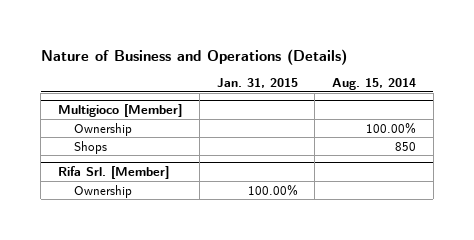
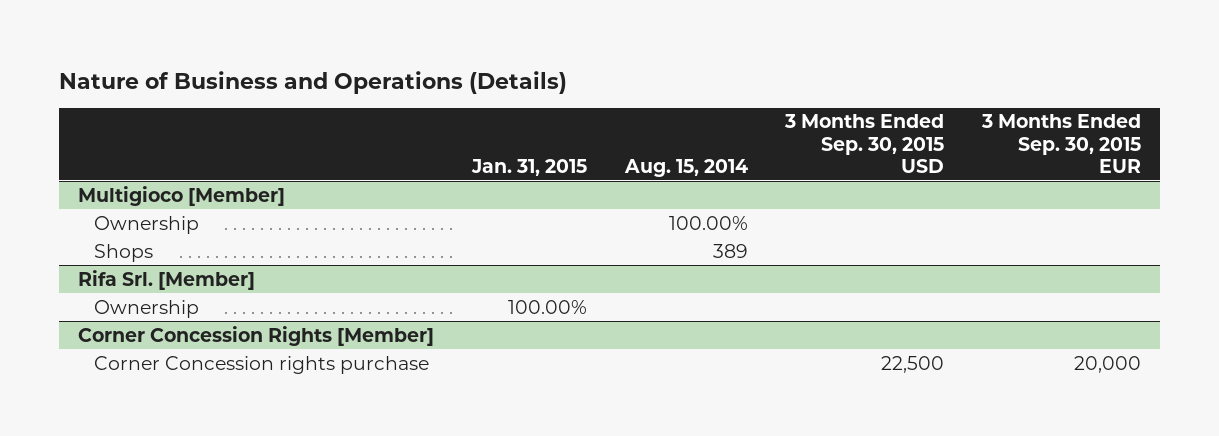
- | Jan. 31, 2015 | Aug. 15, 2014
+ | Jan. 31, 2015 | Aug. 15, 2014 | 3 Months Ended Sep. 30, 2015 USD | 3 Months Ended Sep. 30, 2015 EUR
@ Multigioco [Member]
- Shops | | 850
+ Shops | | 389 | |
+ Corner Concession Rights [Member]
+ Corner Concession rights purchase | | | 22,500 | 20,000

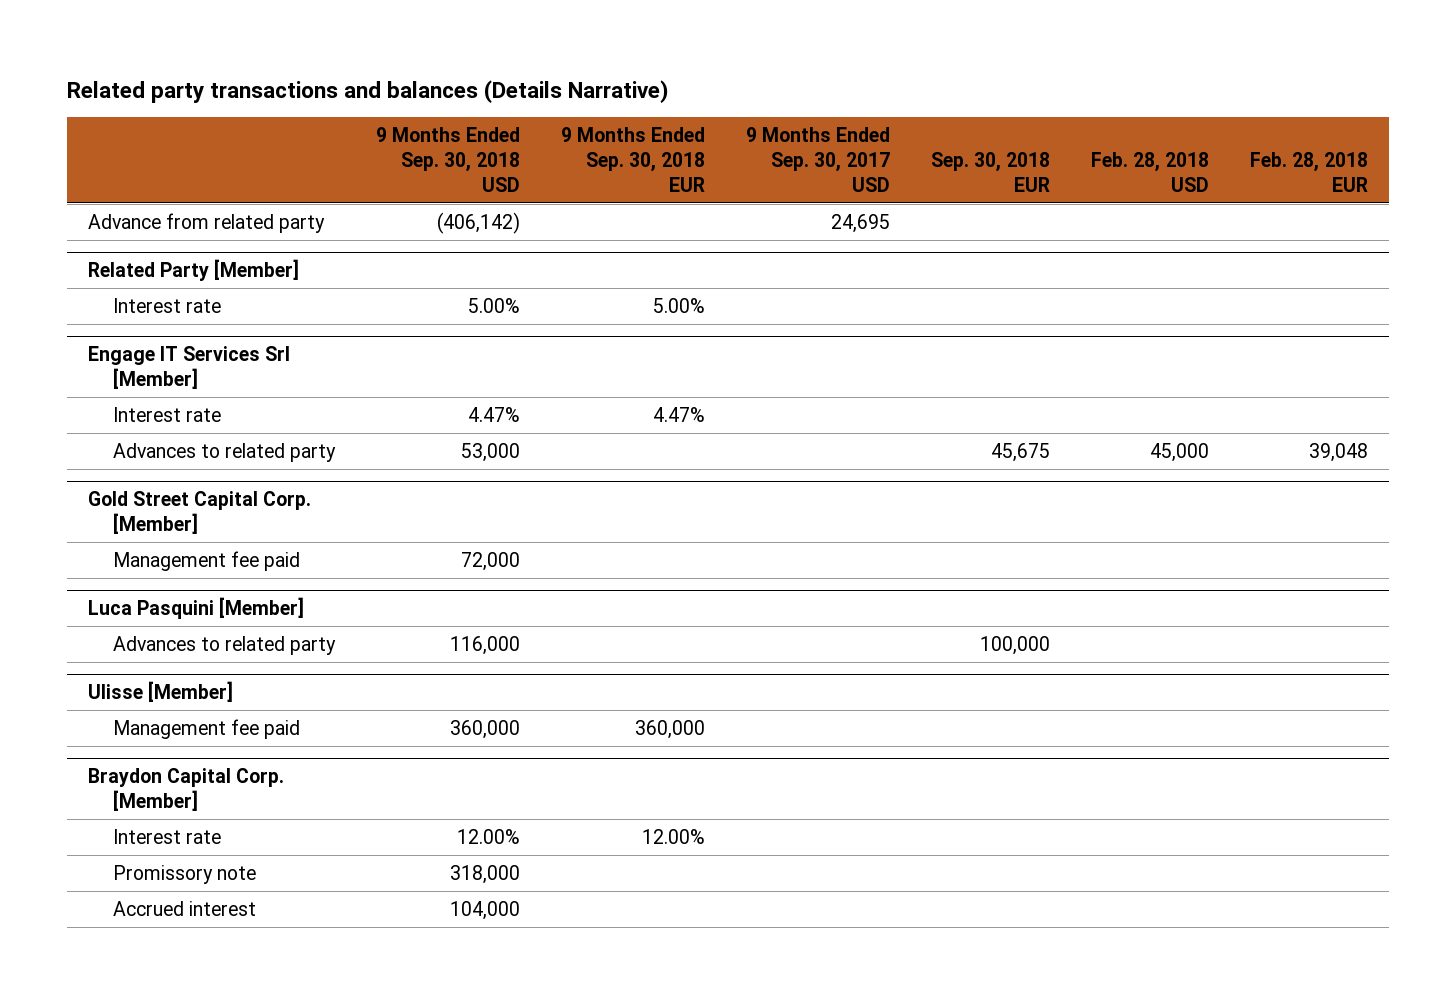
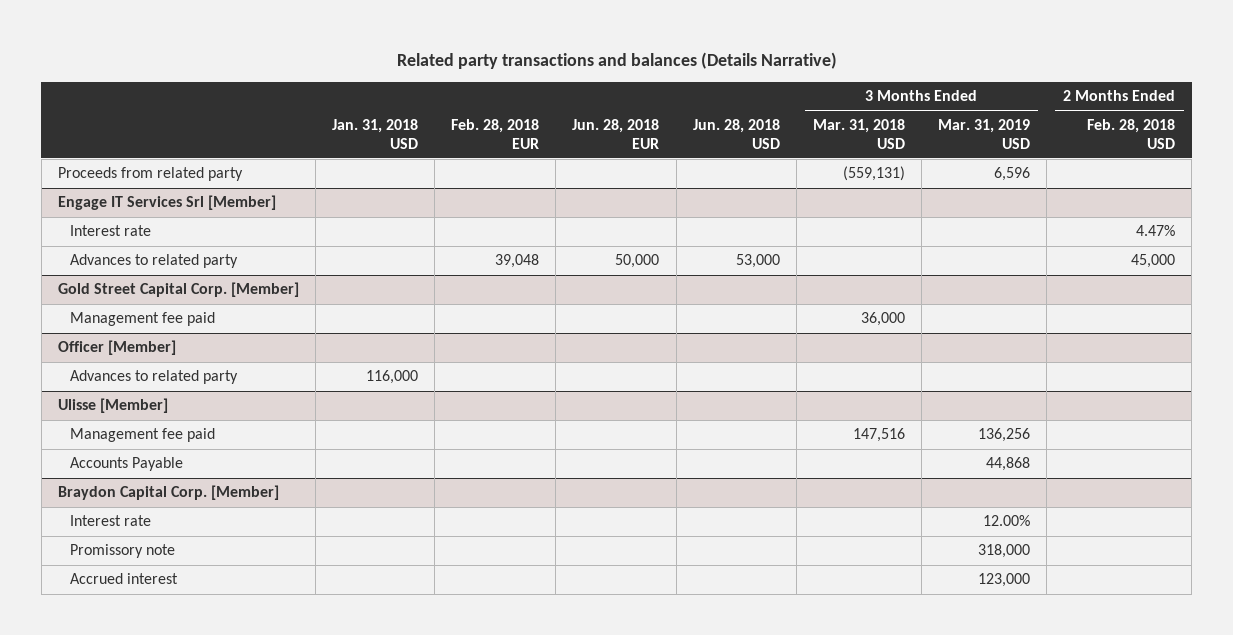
- | 9 Months Ended Sep. 30, 2018 USD | 9 Months Ended Sep. 30, 2018 EUR | 9 Months Ended Sep. 30, 2017 USD | Sep. 30, 2018 EUR | Feb. 28, 2018 USD | Feb. 28, 2018 EUR
+ | Jan. 31, 2018 USD | Feb. 28, 2018 EUR | Jun. 28, 2018 EUR | Jun. 28, 2018 USD | 3 Months Ended Mar. 31, 2018 USD | 3 Months Ended Mar. 31, 2019 USD | 2 Months Ended Feb. 28, 2018 USD
- Advance from related party | (406,142) | | 24,695 | | |
- Related Party [Member]
- Interest rate | 5.00% | 5.00% | | | |
+ Proceeds from related party | | | | | (559,131) | 6,596 |
- Luca Pasquini [Member]
- Advances to related party | 116,000 | | | 100,000 | |
+ Officer [Member]
+ Advances to related party | 116,000 | | | | | |
@ Ulisse [Member]
+ Accounts Payable | | | | | | 44,868 |

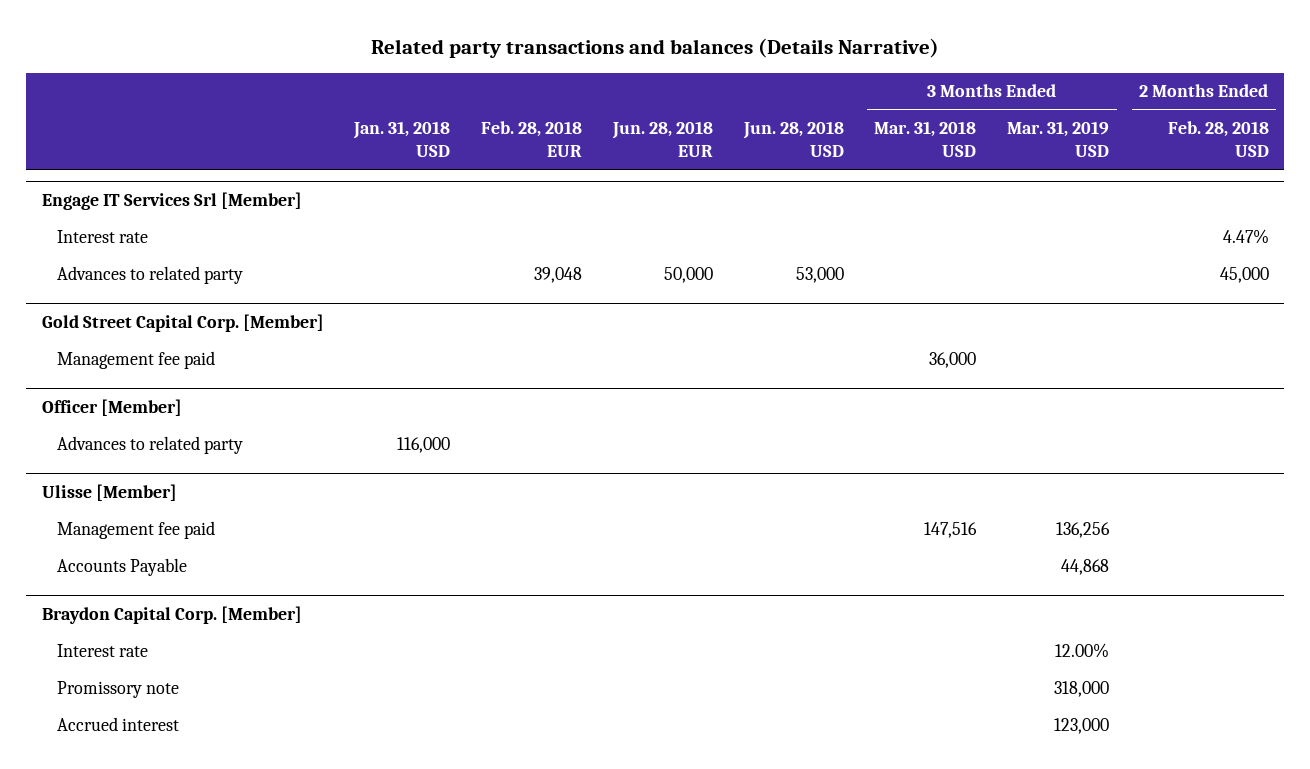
- Proceeds from related party | | | | | (559,131) | 6,596 |

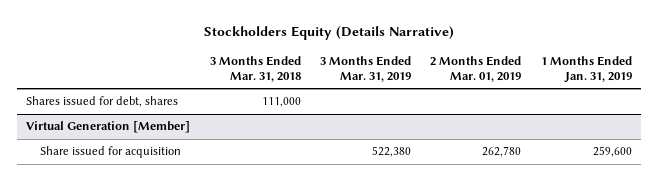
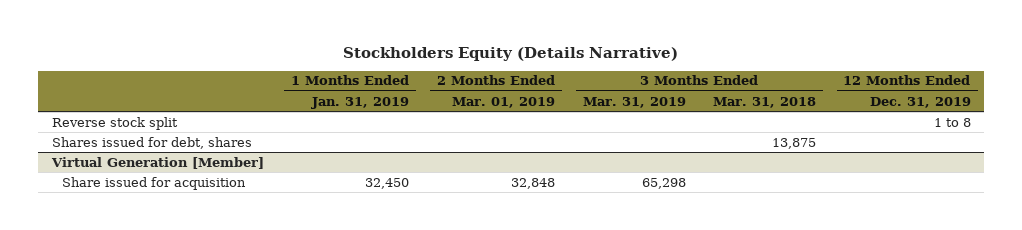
- | 3 Months Ended Mar. 31, 2018 | 3 Months Ended Mar. 31, 2019 | 2 Months Ended Mar. 01, 2019 | 1 Months Ended Jan. 31, 2019
+ | 1 Months Ended Jan. 31, 2019 | 2 Months Ended Mar. 01, 2019 | 3 Months Ended Mar. 31, 2019 | 3 Months Ended Mar. 31, 2018 | 12 Months Ended Dec. 31, 2019
- Shares issued for debt, shares | 111,000 | | |
+ Reverse stock split | | | | | 1 to 8
+ Shares issued for debt, shares | | | | 13,875 |
@ Virtual Generation [Member]
- Share issued for acquisition | | 522,380 | 262,780 | 259,600
+ Share issued for acquisition | 32,450 | 32,848 | 65,298 | |

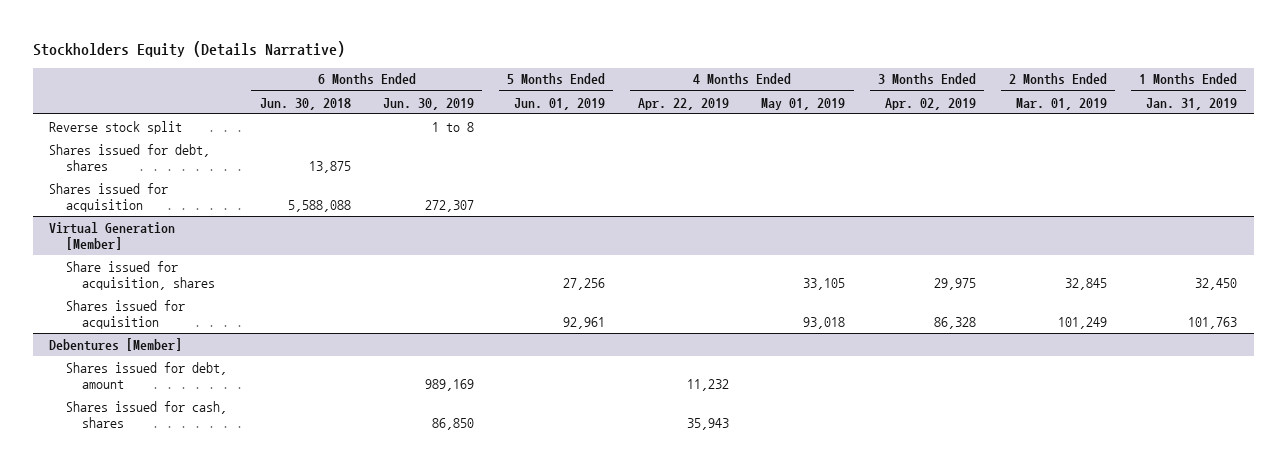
- | 1 Months Ended Jan. 31, 2019 | 2 Months Ended Mar. 01, 2019 | 3 Months Ended Mar. 31, 2019 | 3 Months Ended Mar. 31, 2018 | 12 Months Ended Dec. 31, 2019
+ | 6 Months Ended Jun. 30, 2018 | 6 Months Ended Jun. 30, 2019 | 5 Months Ended Jun. 01, 2019 | 4 Months Ended Apr. 22, 2019 | 4 Months Ended May 01, 2019 | 3 Months Ended Apr. 02, 2019 | 2 Months Ended Mar. 01, 2019 | 1 Months Ended Jan. 31, 2019
+ Shares issued for acquisition | 5,588,088 | 272,307 | | | | | |
@ Virtual Generation [Member]
- Share issued for acquisition | 32,450 | 32,848 | 65,298 | |
+ Share issued for acquisition, shares | | | 27,256 | | 33,105 | 29,975 | 32,845 | 32,450
+ Shares issued for acquisition | | | 92,961 | | 93,018 | 86,328 | 101,249 | 101,763
+ Debentures [Member]
+ Shares issued for debt, amount | | 989,169 | | 11,232 | | | |
+ Shares issued for cash, shares | | 86,850 | | 35,943 | | | |

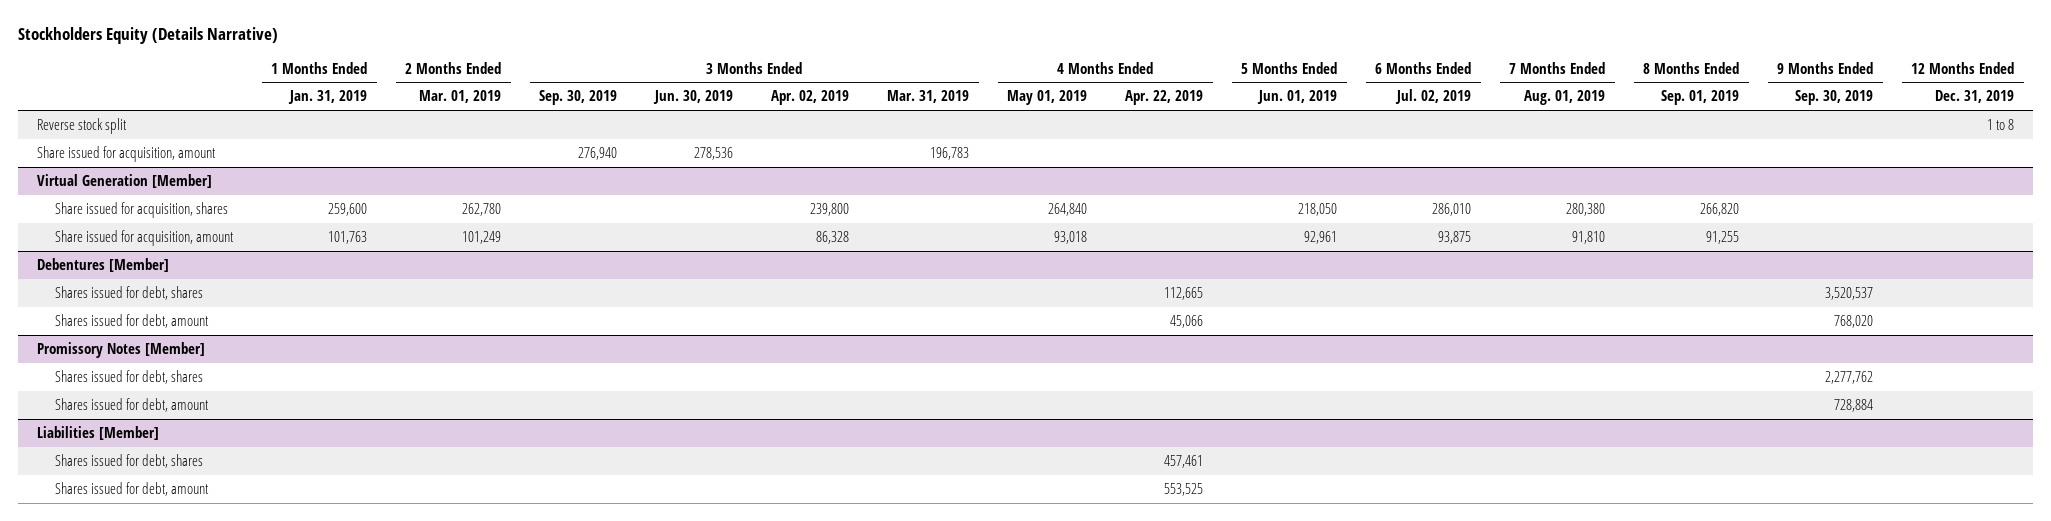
- | 6 Months Ended Jun. 30, 2018 | 6 Months Ended Jun. 30, 2019 | 5 Months Ended Jun. 01, 2019 | 4 Months Ended Apr. 22, 2019 | 4 Months Ended May 01, 2019 | 3 Months Ended Apr. 02, 2019 | 2 Months Ended Mar. 01, 2019 | 1 Months Ended Jan. 31, 2019
+ | 1 Months Ended Jan. 31, 2019 | 2 Months Ended Mar. 01, 2019 | 3 Months Ended Sep. 30, 2019 | 3 Months Ended Jun. 30, 2019 | 3 Months Ended Apr. 02, 2019 | 3 Months Ended Mar. 31, 2019 | 4 Months Ended May 01, 2019 | 4 Months Ended Apr. 22, 2019 | 5 Months Ended Jun. 01, 2019 | 6 Months Ended Jul. 02, 2019 | 7 Months Ended Aug. 01, 2019 | 8 Months Ended Sep. 01, 2019 | 9 Months Ended Sep. 30, 2019 | 12 Months Ended Dec. 31, 2019
- Shares issued for debt, shares | 13,875 | | | | | | |
- Shares issued for acquisition | 5,588,088 | 272,307 | | | | | |
+ Share issued for acquisition, amount | | | 276,940 | 278,536 | | 196,783 | | | | | | | |
@ Virtual Generation [Member]
- Share issued for acquisition, shares | | | 27,256 | | 33,105 | 29,975 | 32,845 | 32,450
- Shares issued for acquisition | | | 92,961 | | 93,018 | 86,328 | 101,249 | 101,763
+ Share issued for acquisition, shares | 259,600 | 262,780 | | | 239,800 | | 264,840 | | 218,050 | 286,010 | 280,380 | 266,820 | |
+ Share issued for acquisition, amount | 101,763 | 101,249 | | | 86,328 | | 93,018 | | 92,961 | 93,875 | 91,810 | 91,255 | |
@ Debentures [Member]
- Shares issued for debt, amount | | 989,169 | | 11,232 | | | |
- Shares issued for cash, shares | | 86,850 | | 35,943 | | | |
+ Shares issued for debt, shares | | | | | | | | 112,665 | | | | | 3,520,537 |
+ Shares issued for debt, amount | | | | | | | | 45,066 | | | | | 768,020 |
+ Promissory Notes [Member]
+ Shares issued for debt, shares | | | | | | | | | | | | | 2,277,762 |
+ Shares issued for debt, amount | | | | | | | | | | | | | 728,884 |
+ Liabilities [Member]
+ Shares issued for debt, shares | | | | | | | | 457,461 | | | | | |
+ Shares issued for debt, amount | | | | | | | | 553,525 | | | | | |

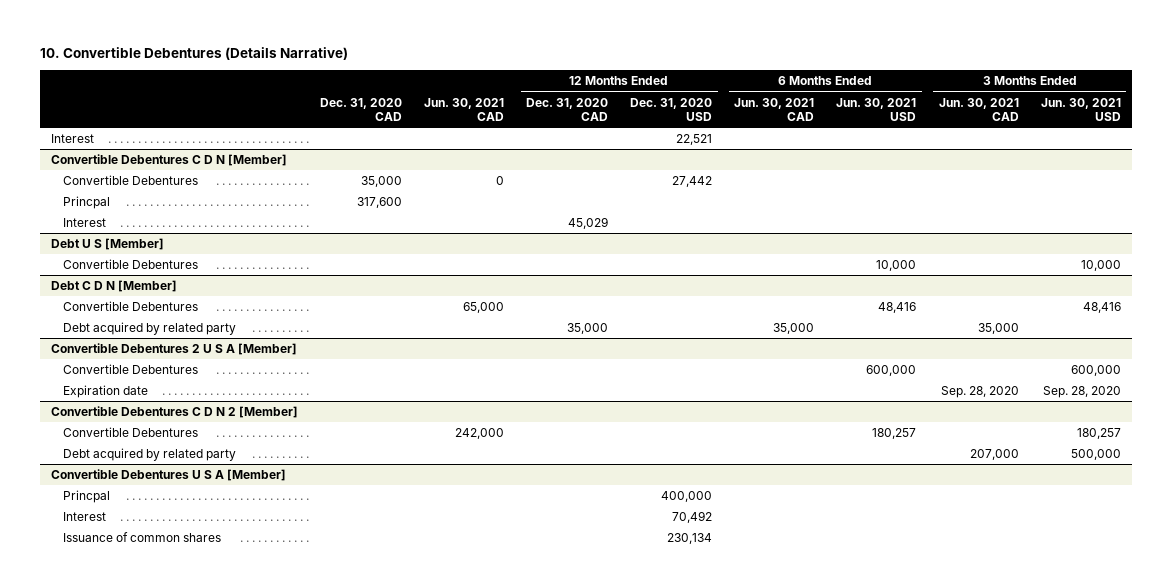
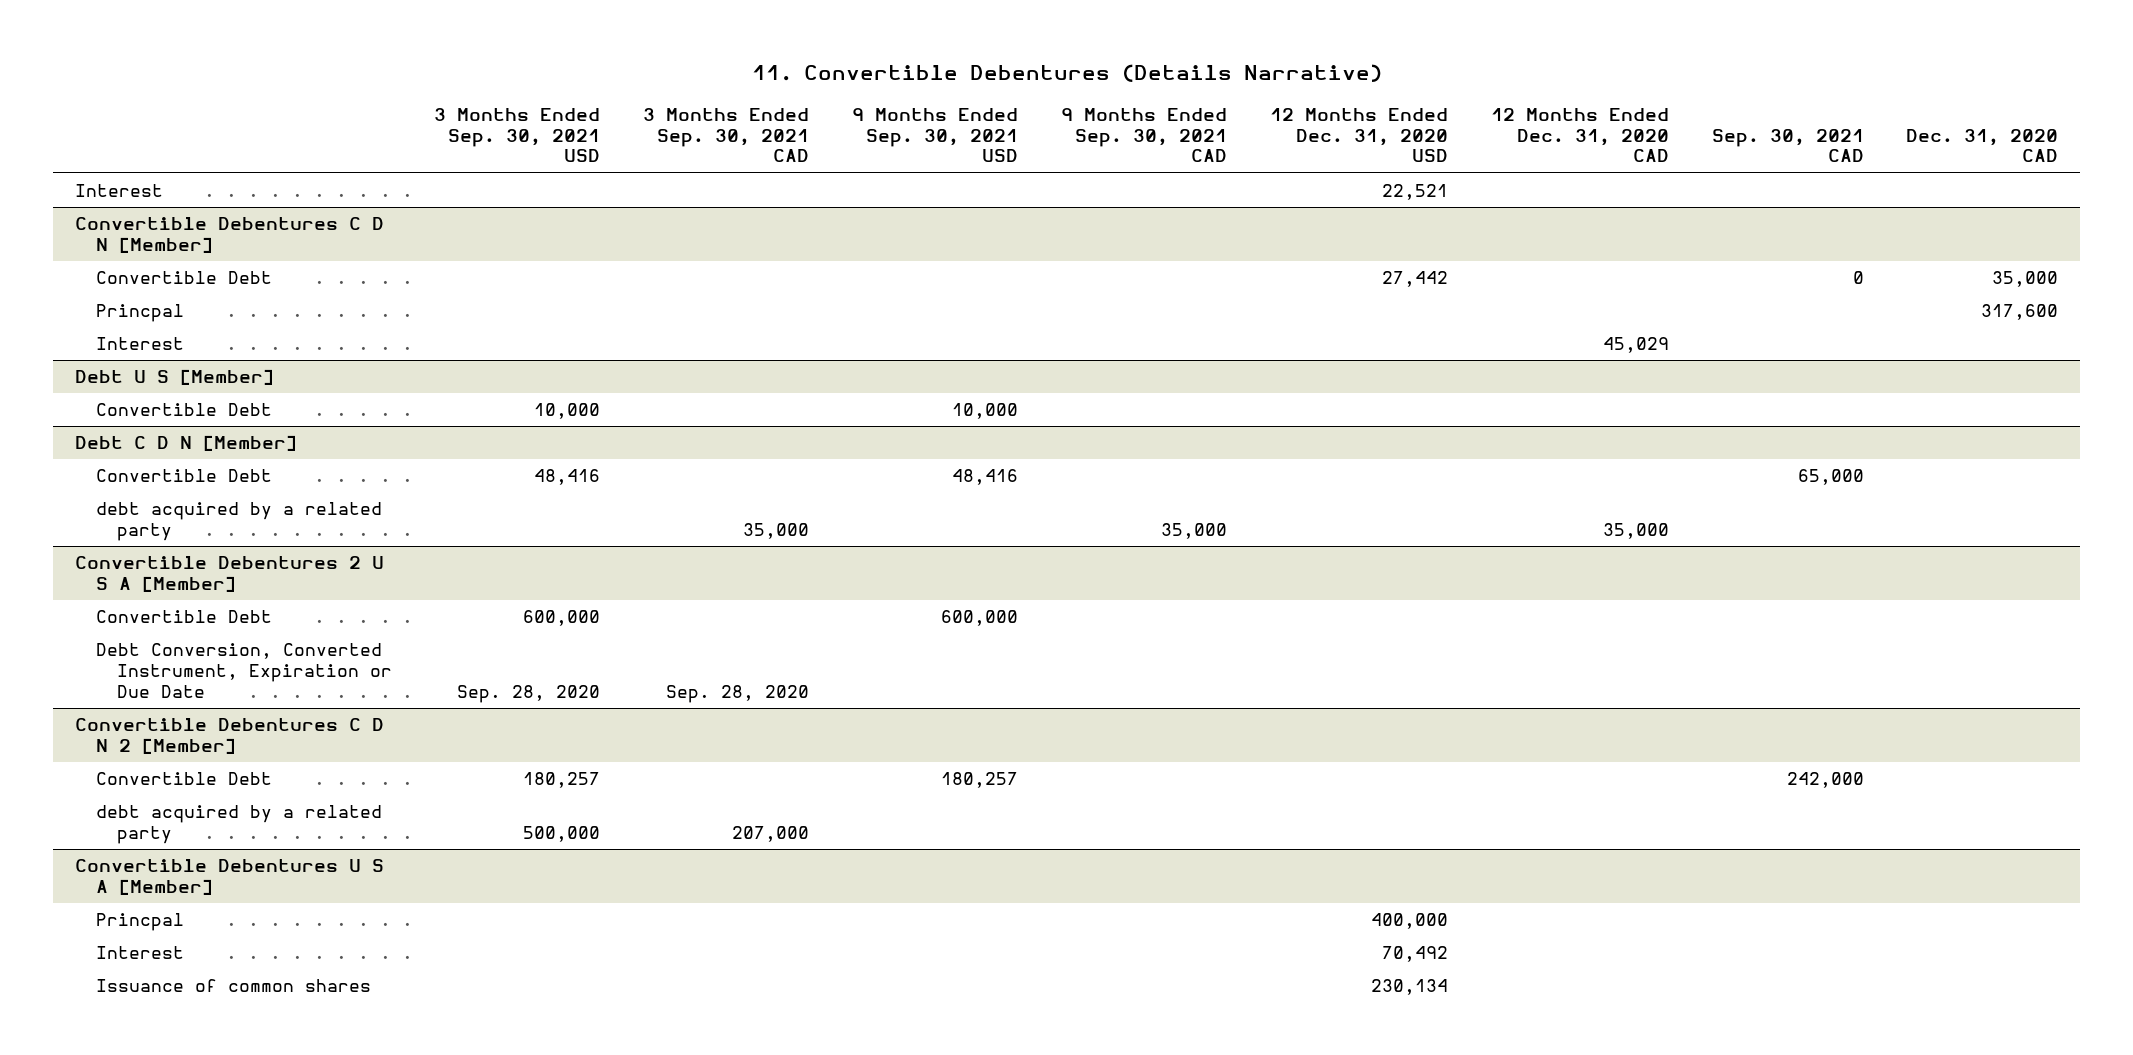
- 10. Convertible Debentures (Details Narrative)
+ 11. Convertible Debentures (Details Narrative)
- | Dec. 31, 2020 CAD | Jun. 30, 2021 CAD | 12 Months Ended Dec. 31, 2020 CAD | 12 Months Ended Dec. 31, 2020 USD | 6 Months Ended Jun. 30, 2021 CAD | 6 Months Ended Jun. 30, 2021 USD | 3 Months Ended Jun. 30, 2021 CAD | 3 Months Ended Jun. 30, 2021 USD
+ | 3 Months Ended Sep. 30, 2021 USD | 3 Months Ended Sep. 30, 2021 CAD | 9 Months Ended Sep. 30, 2021 USD | 9 Months Ended Sep. 30, 2021 CAD | 12 Months Ended Dec. 31, 2020 USD | 12 Months Ended Dec. 31, 2020 CAD | Sep. 30, 2021 CAD | Dec. 31, 2020 CAD
@ Convertible Debentures C D N [Member]
- Convertible Debentures | 35,000 | 0 | | 27,442 | | | |
+ Convertible Debt | | | | | 27,442 | | 0 | 35,000
@ Debt U S [Member]
- Convertible Debentures | | | | | | 10,000 | | 10,000
+ Convertible Debt | 10,000 | | 10,000 | | | | |
@ Debt C D N [Member]
- Convertible Debentures | | 65,000 | | | | 48,416 | | 48,416
- Debt acquired by related party | | | 35,000 | | 35,000 | | 35,000 |
+ Convertible Debt | 48,416 | | 48,416 | | | | 65,000 |
+ debt acquired by a related party | | 35,000 | | 35,000 | | 35,000 | |
@ Convertible Debentures 2 U S A [Member]
- Convertible Debentures | | | | | | 600,000 | | 600,000
- Expiration date | | | | | | | Sep. 28, 2020 | Sep. 28, 2020
+ Convertible Debt | 600,000 | | 600,000 | | | | |
+ Debt Conversion, Converted Instrument, Expiration or Due Date | Sep. 28, 2020 | Sep. 28, 2020 | | | | | |
@ Convertible Debentures C D N 2 [Member]
- Convertible Debentures | | 242,000 | | | | 180,257 | | 180,257
- Debt acquired by related party | | | | | | | 207,000 | 500,000
+ Convertible Debt | 180,257 | | 180,257 | | | | 242,000 |
+ debt acquired by a related party | 500,000 | 207,000 | | | | | |

